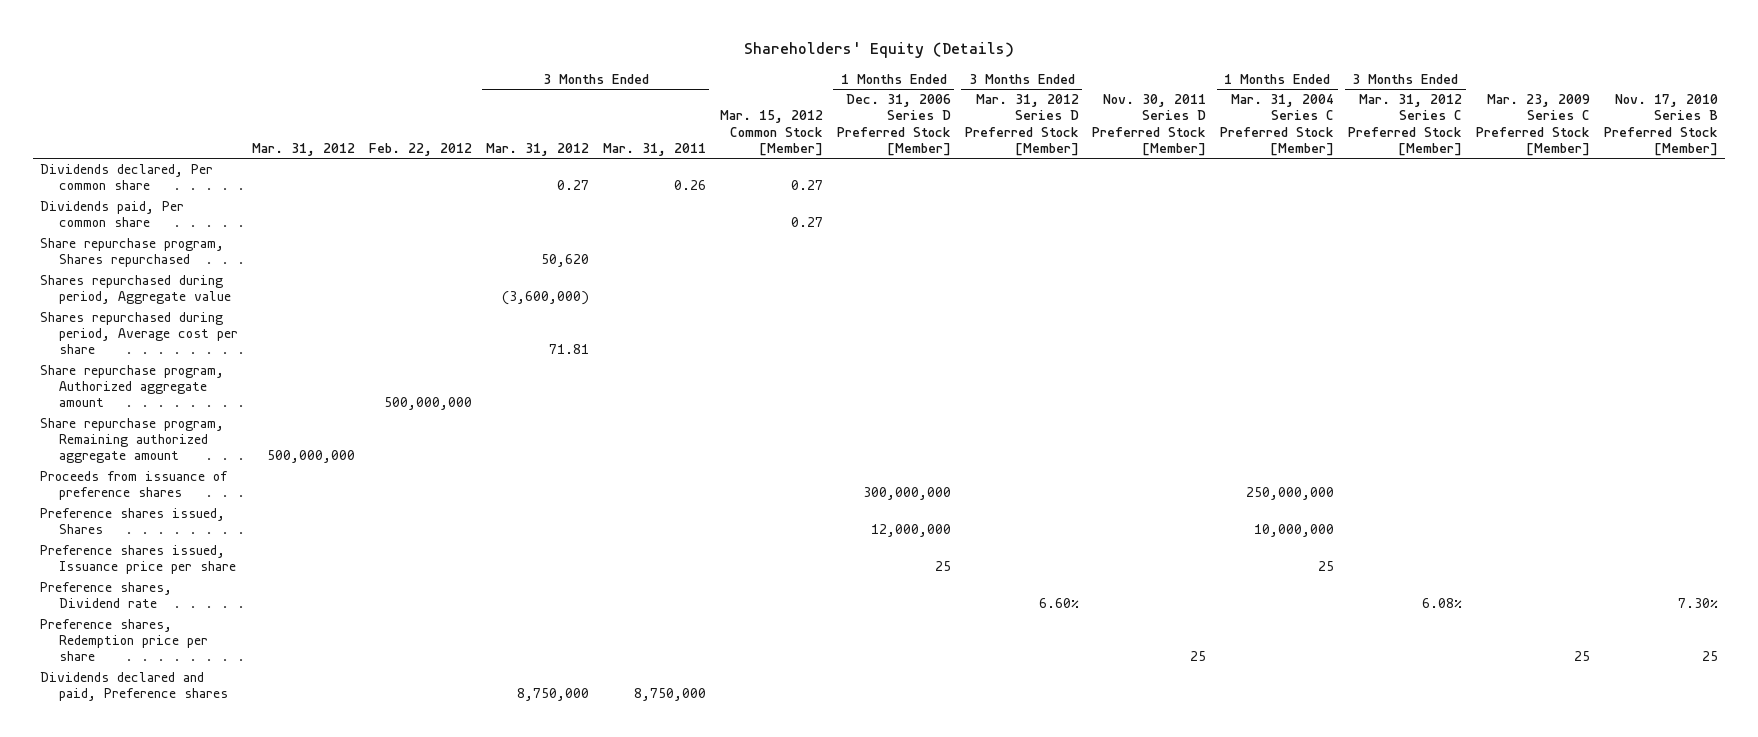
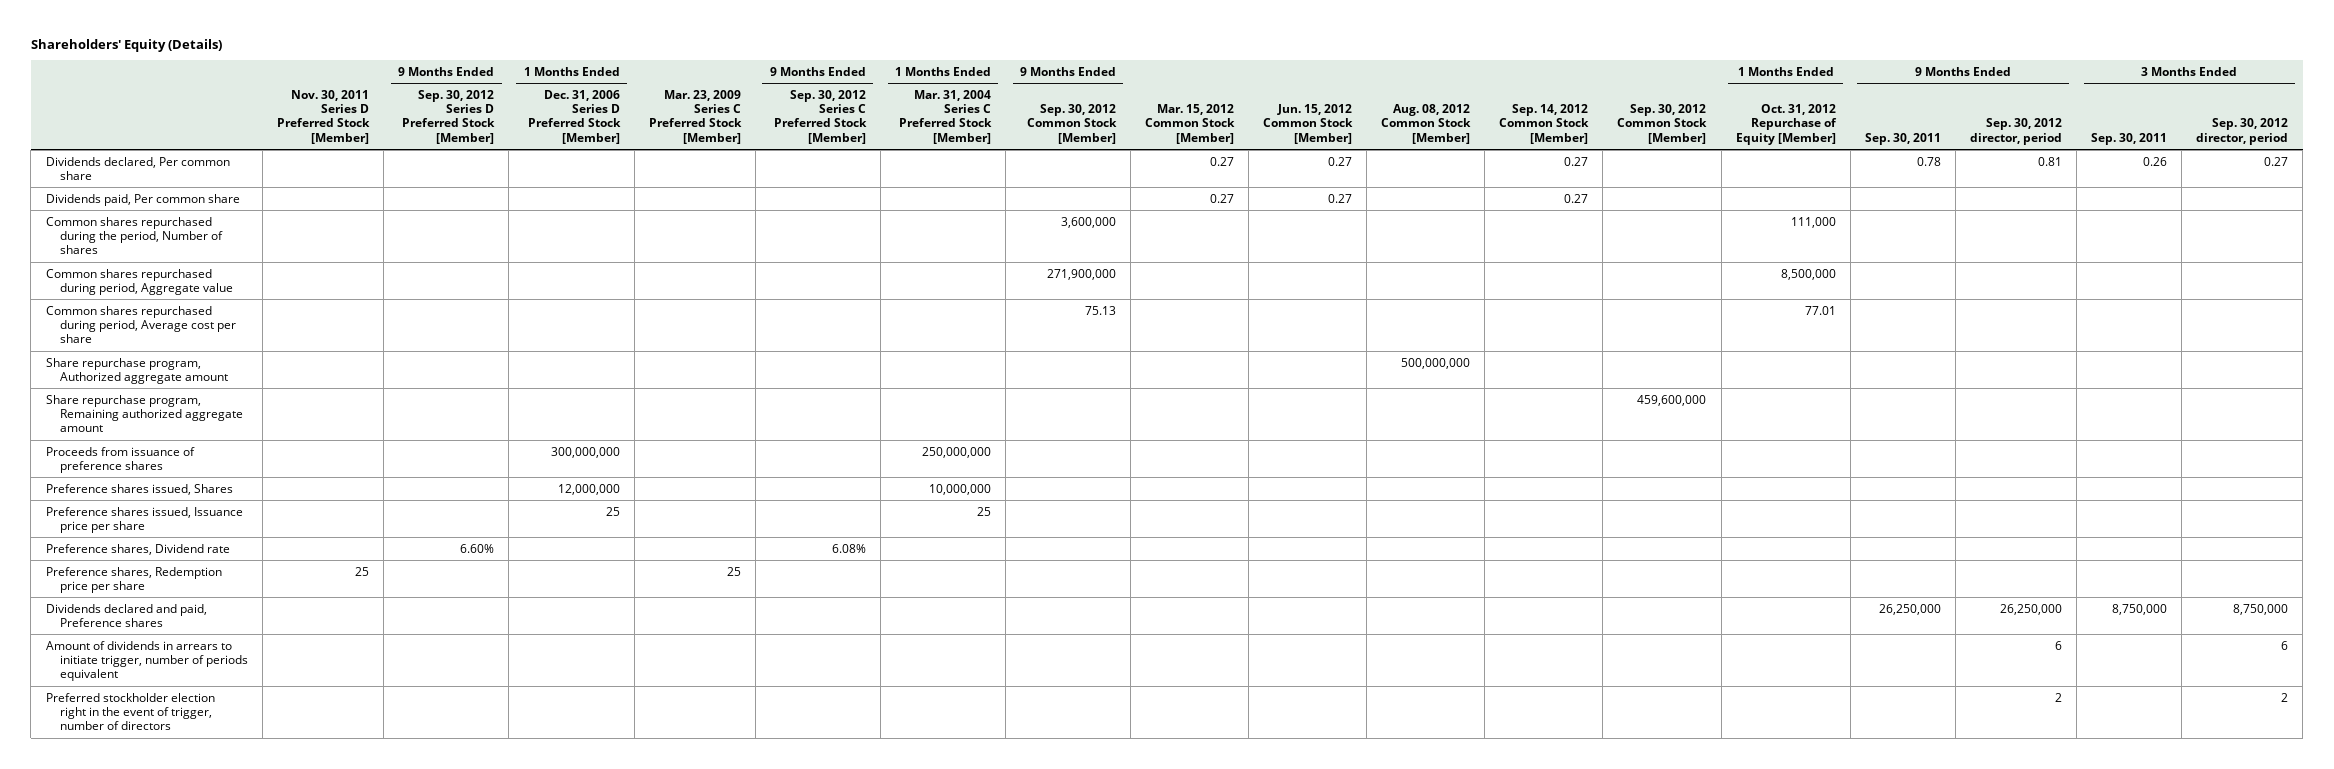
- | Mar. 31, 2012 | Feb. 22, 2012 | 3 Months Ended Mar. 31, 2012 | 3 Months Ended Mar. 31, 2011 | Mar. 15, 2012 Common Stock [Member] | 1 Months Ended Dec. 31, 2006 Series D Preferred Stock [Member] | 3 Months Ended Mar. 31, 2012 Series D Preferred Stock [Member] | Nov. 30, 2011 Series D Preferred Stock [Member] | 1 Months Ended Mar. 31, 2004 Series C Preferred Stock [Member] | 3 Months Ended Mar. 31, 2012 Series C Preferred Stock [Member] | Mar. 23, 2009 Series C Preferred Stock [Member] | Nov. 17, 2010 Series B Preferred Stock [Member]
+ | Nov. 30, 2011 Series D Preferred Stock [Member] | 9 Months Ended Sep. 30, 2012 Series D Preferred Stock [Member] | 1 Months Ended Dec. 31, 2006 Series D Preferred Stock [Member] | Mar. 23, 2009 Series C Preferred Stock [Member] | 9 Months Ended Sep. 30, 2012 Series C Preferred Stock [Member] | 1 Months Ended Mar. 31, 2004 Series C Preferred Stock [Member] | 9 Months Ended Sep. 30, 2012 Common Stock [Member] | Mar. 15, 2012 Common Stock [Member] | Jun. 15, 2012 Common Stock [Member] | Aug. 08, 2012 Common Stock [Member] | Sep. 14, 2012 Common Stock [Member] | Sep. 30, 2012 Common Stock [Member] | 1 Months Ended Oct. 31, 2012 Repurchase of Equity [Member] | 9 Months Ended Sep. 30, 2011 | 9 Months Ended Sep. 30, 2012 director, period | 3 Months Ended Sep. 30, 2011 | 3 Months Ended Sep. 30, 2012 director, period
- Share repurchase program, Shares repurchased | | | 50,620 | | | | | | | | |
- Shares repurchased during period, Aggregate value | | | (3,600,000) | | | | | | | | |
- Shares repurchased during period, Average cost per share | | | 71.81 | | | | | | | | |
+ Common shares repurchased during the period, Number of shares | | | | | | | 3,600,000 | | | | | | 111,000 | | | |
+ Common shares repurchased during period, Aggregate value | | | | | | | 271,900,000 | | | | | | 8,500,000 | | | |
+ Common shares repurchased during period, Average cost per share | | | | | | | 75.13 | | | | | | 77.01 | | | |
+ Amount of dividends in arrears to initiate trigger, number of periods equivalent | | | | | | | | | | | | | | | 6 | | 6
+ Preferred stockholder election right in the event of trigger, number of directors | | | | | | | | | | | | | | | 2 | | 2

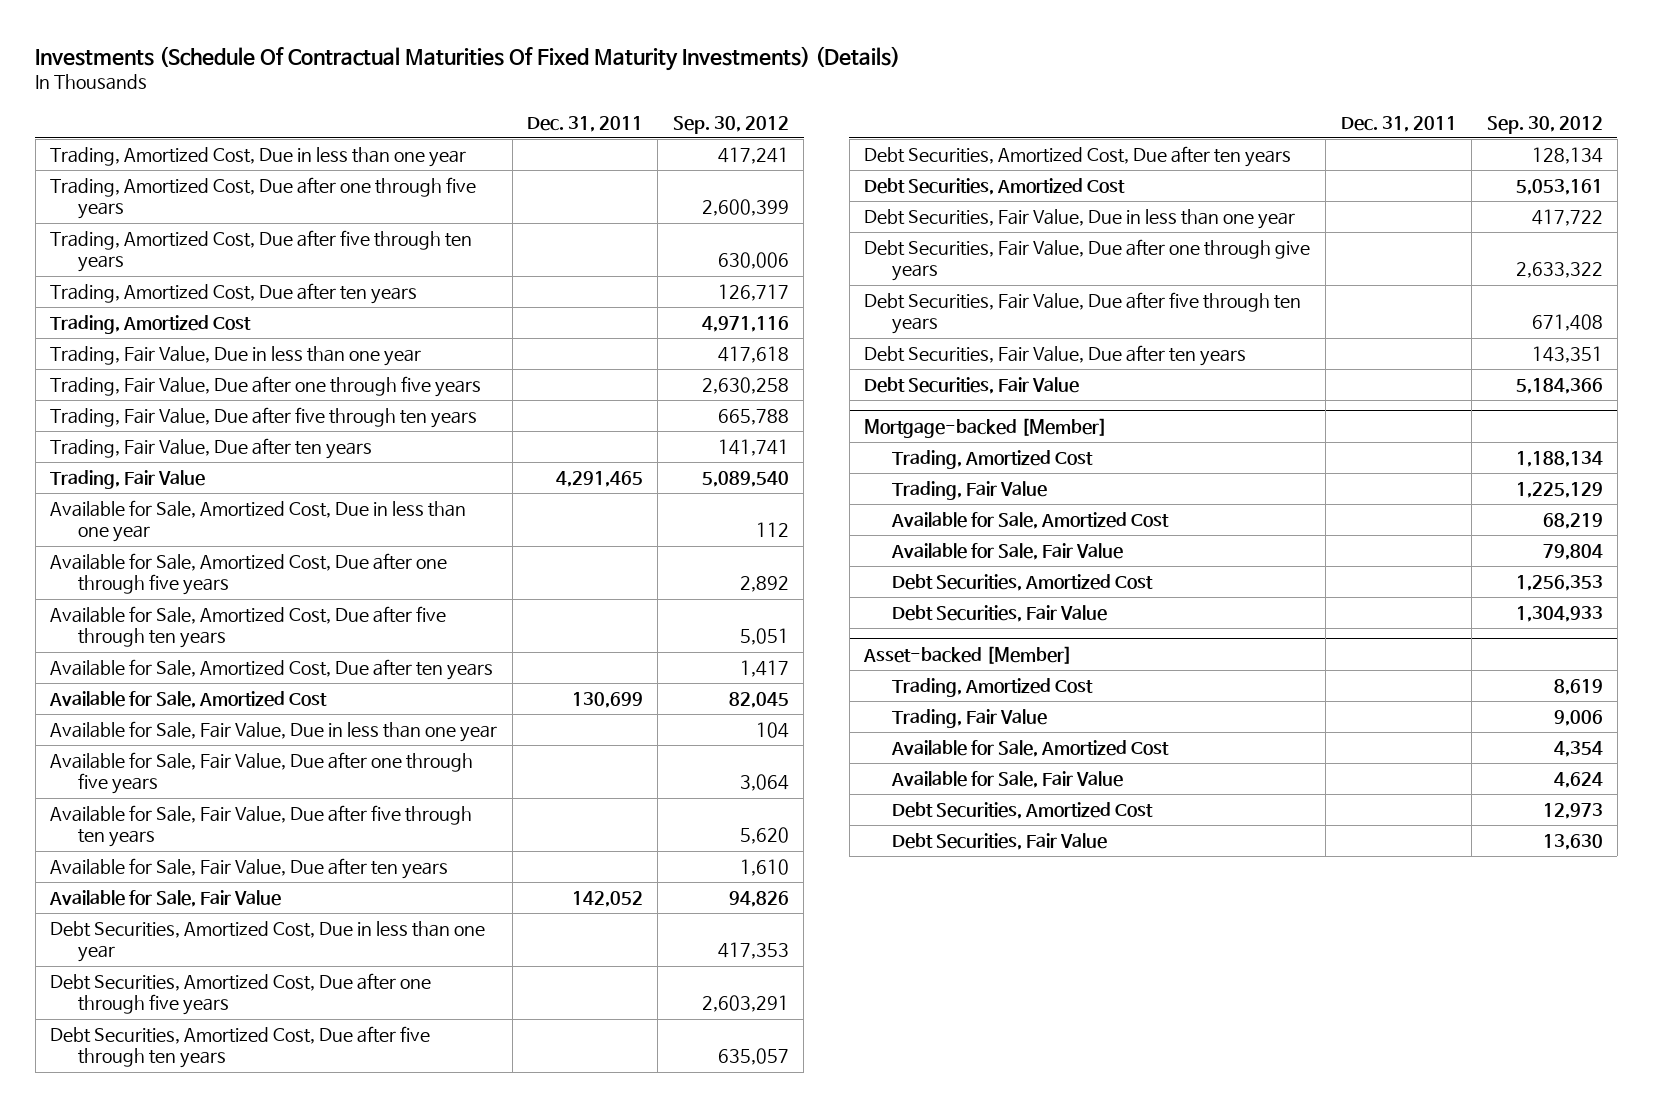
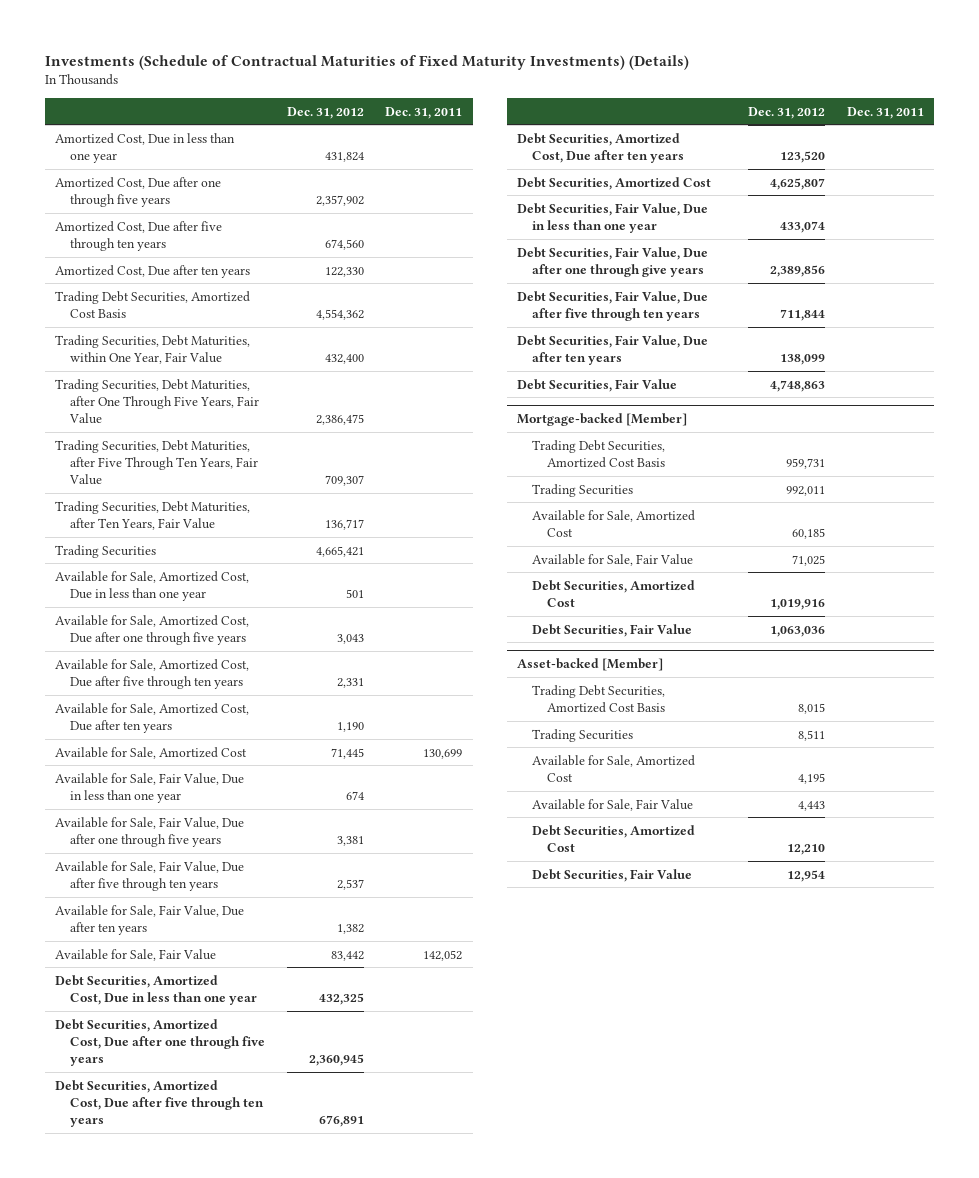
- Investments (Schedule Of Contractual Maturities Of Fixed Maturity Investments) (Details)
+ Investments (Schedule of Contractual Maturities of Fixed Maturity Investments) (Details)
- | Dec. 31, 2011 | Sep. 30, 2012
+ | Dec. 31, 2012 | Dec. 31, 2011
- Trading, Amortized Cost, Due in less than one year | | 417,241
- Trading, Amortized Cost, Due after one through five years | | 2,600,399
- Trading, Amortized Cost, Due after five through ten years | | 630,006
- Trading, Amortized Cost, Due after ten years | | 126,717
- Trading, Amortized Cost | | 4,971,116
- Trading, Fair Value, Due in less than one year | | 417,618
- Trading, Fair Value, Due after one through five years | | 2,630,258
- Trading, Fair Value, Due after five through ten years | | 665,788
- Trading, Fair Value, Due after ten years | | 141,741
- Trading, Fair Value | 4,291,465 | 5,089,540
+ Amortized Cost, Due in less than one year | 431,824 |
+ Amortized Cost, Due after one through five years | 2,357,902 |
+ Amortized Cost, Due after five through ten years | 674,560 |
+ Amortized Cost, Due after ten years | 122,330 |
+ Trading Debt Securities, Amortized Cost Basis | 4,554,362 |
+ Trading Securities, Debt Maturities, within One Year, Fair Value | 432,400 |
+ Trading Securities, Debt Maturities, after One Through Five Years, Fair Value | 2,386,475 |
+ Trading Securities, Debt Maturities, after Five Through Ten Years, Fair Value | 709,307 |
+ Trading Securities, Debt Maturities, after Ten Years, Fair Value | 136,717 |
+ Trading Securities | 4,665,421 |
@ Mortgage-backed [Member]
- Trading, Amortized Cost | | 1,188,134
- Trading, Fair Value | | 1,225,129
+ Trading Debt Securities, Amortized Cost Basis | 959,731 |
+ Trading Securities | 992,011 |
@ Asset-backed [Member]
- Trading, Amortized Cost | | 8,619
- Trading, Fair Value | | 9,006
+ Trading Debt Securities, Amortized Cost Basis | 8,015 |
+ Trading Securities | 8,511 |

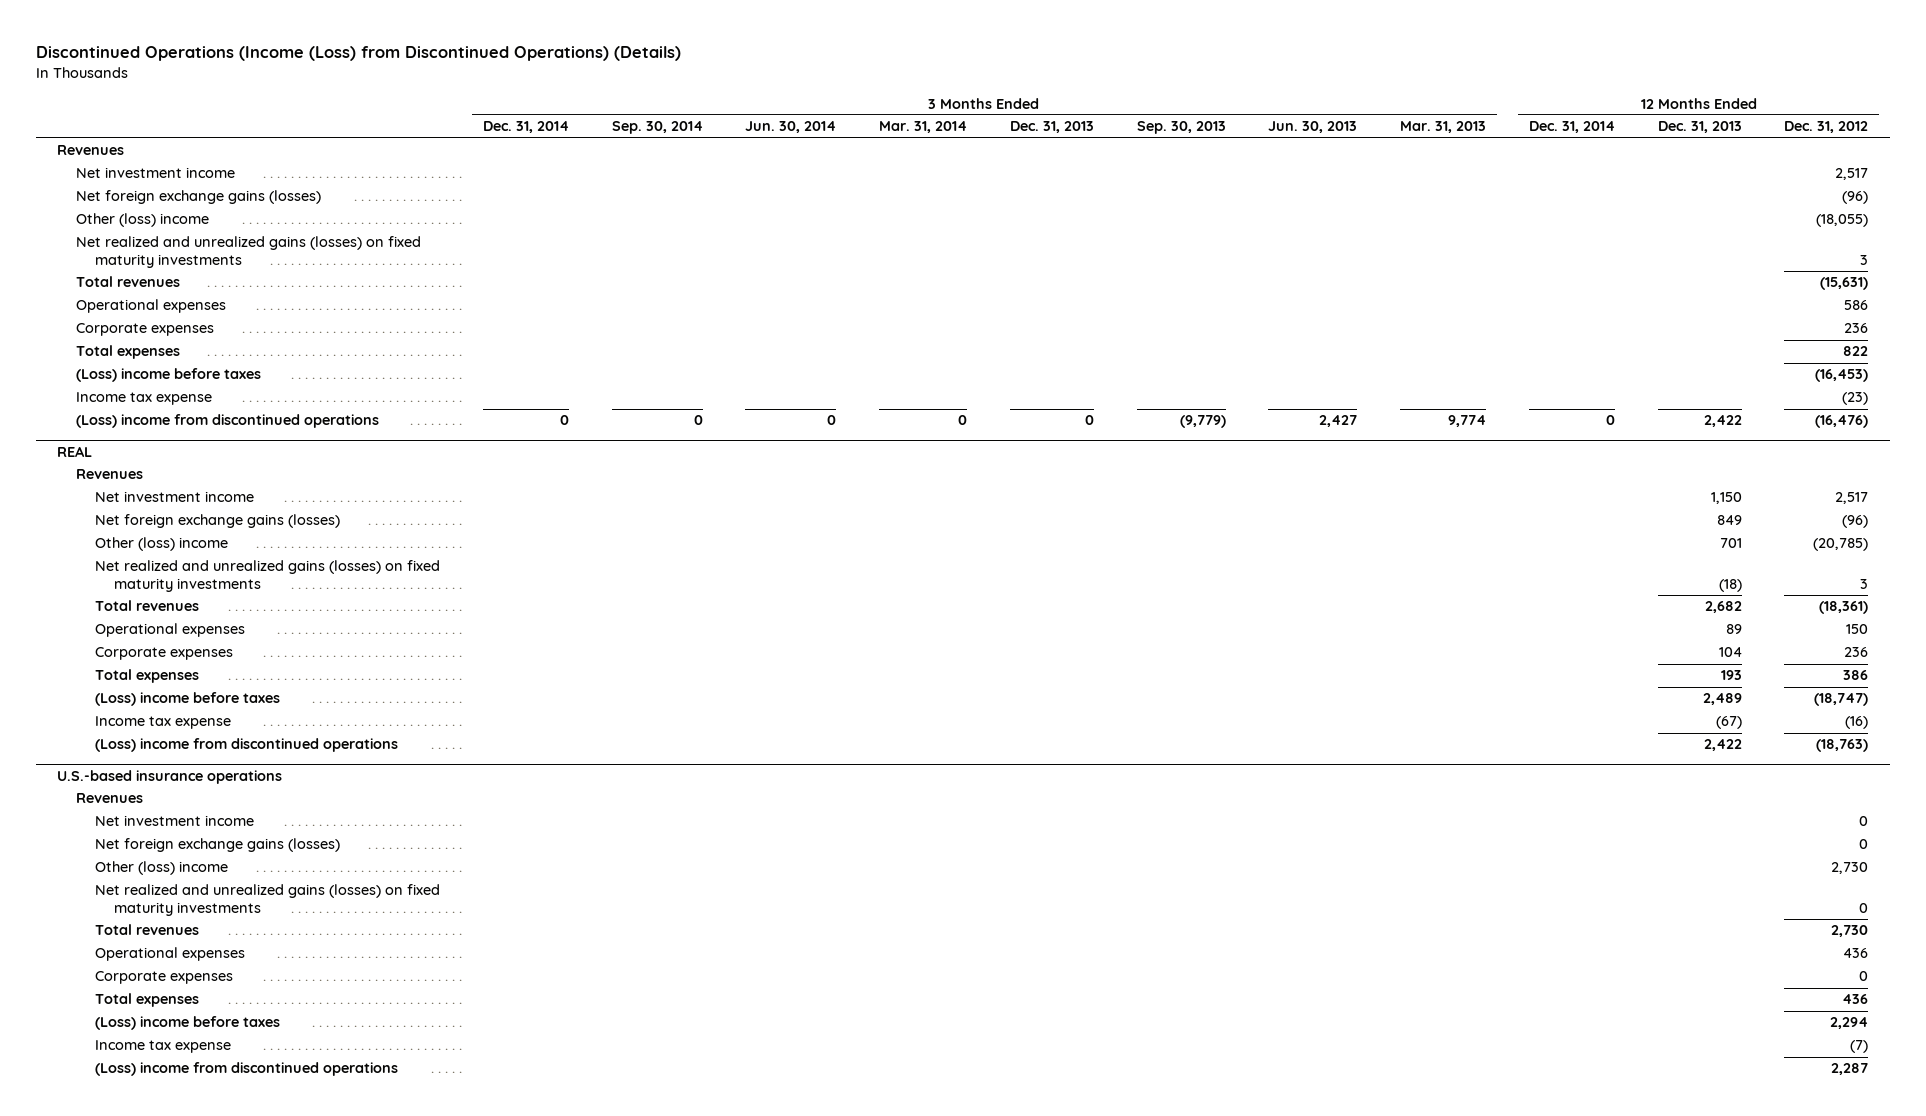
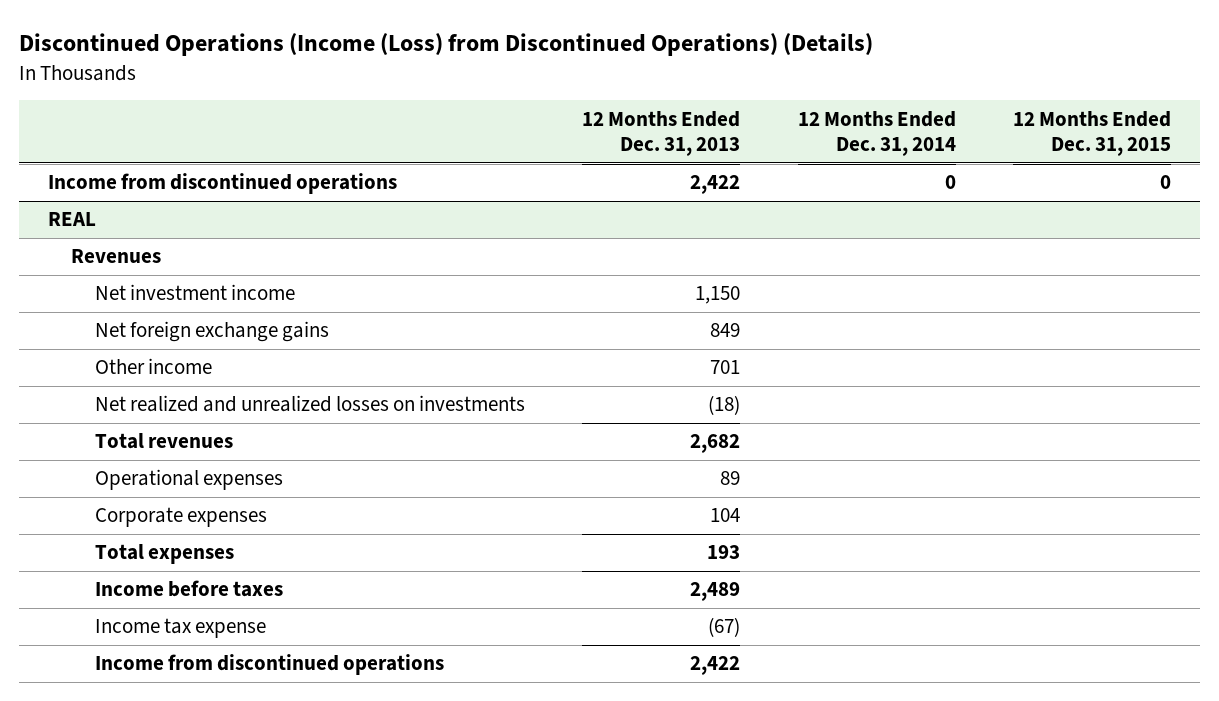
- | 3 Months Ended Dec. 31, 2014 | 3 Months Ended Sep. 30, 2014 | 3 Months Ended Jun. 30, 2014 | 3 Months Ended Mar. 31, 2014 | 3 Months Ended Dec. 31, 2013 | 3 Months Ended Sep. 30, 2013 | 3 Months Ended Jun. 30, 2013 | 3 Months Ended Mar. 31, 2013 | 12 Months Ended Dec. 31, 2014 | 12 Months Ended Dec. 31, 2013 | 12 Months Ended Dec. 31, 2012
+ | 12 Months Ended Dec. 31, 2013 | 12 Months Ended Dec. 31, 2014 | 12 Months Ended Dec. 31, 2015
- Revenues
- Net investment income | | | | | | | | | | | 2,517
- Net foreign exchange gains (losses) | | | | | | | | | | | (96)
- Other (loss) income | | | | | | | | | | | (18,055)
- Net realized and unrealized gains (losses) on fixed maturity investments | | | | | | | | | | | 3
- Total revenues | | | | | | | | | | | (15,631)
- Operational expenses | | | | | | | | | | | 586
- Corporate expenses | | | | | | | | | | | 236
- Total expenses | | | | | | | | | | | 822
- (Loss) income before taxes | | | | | | | | | | | (16,453)
- Income tax expense | | | | | | | | | | | (23)
- (Loss) income from discontinued operations | 0 | 0 | 0 | 0 | 0 | (9,779) | 2,427 | 9,774 | 0 | 2,422 | (16,476)
+ Income from discontinued operations | 2,422 | 0 | 0
@ REAL
- Net foreign exchange gains (losses) | | | | | | | | | | 849 | (96)
- Other (loss) income | | | | | | | | | | 701 | (20,785)
- Net realized and unrealized gains (losses) on fixed maturity investments | | | | | | | | | | (18) | 3
+ Net foreign exchange gains | 849 | |
+ Other income | 701 | |
+ Net realized and unrealized losses on investments | (18) | |
- (Loss) income before taxes | | | | | | | | | | 2,489 | (18,747)
+ Income before taxes | 2,489 | |
- (Loss) income from discontinued operations | | | | | | | | | | 2,422 | (18,763)
- U.S.-based insurance operations
- Revenues
- Net investment income | | | | | | | | | | | 0
- Net foreign exchange gains (losses) | | | | | | | | | | | 0
- Other (loss) income | | | | | | | | | | | 2,730
- Net realized and unrealized gains (losses) on fixed maturity investments | | | | | | | | | | | 0
- Total revenues | | | | | | | | | | | 2,730
- Operational expenses | | | | | | | | | | | 436
- Corporate expenses | | | | | | | | | | | 0
- Total expenses | | | | | | | | | | | 436
- (Loss) income before taxes | | | | | | | | | | | 2,294
- Income tax expense | | | | | | | | | | | (7)
- (Loss) income from discontinued operations | | | | | | | | | | | 2,287
@ REAL
+ Income from discontinued operations | 2,422 | |

